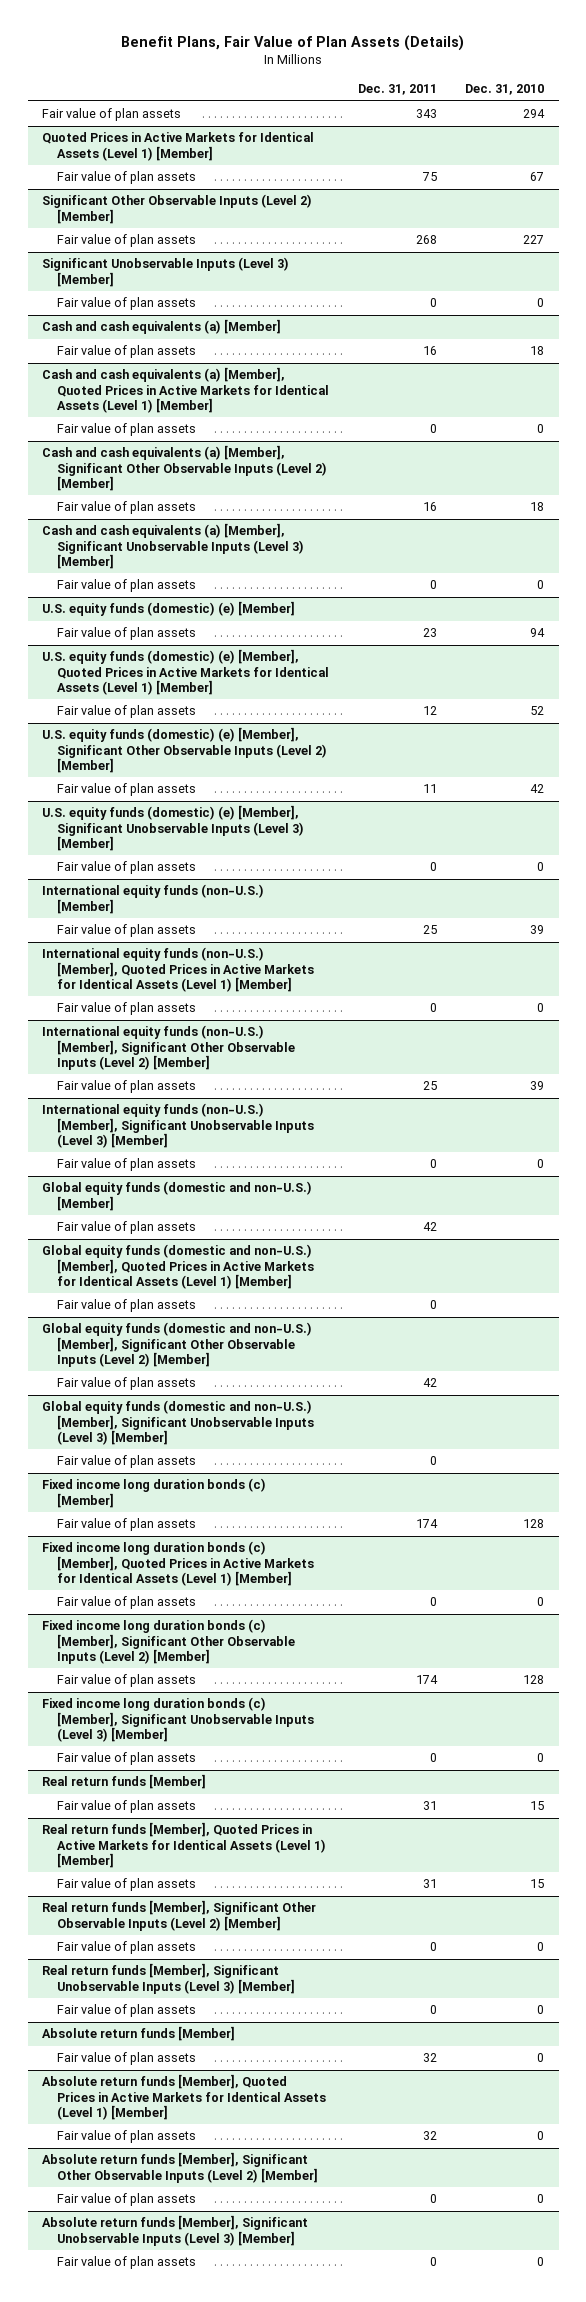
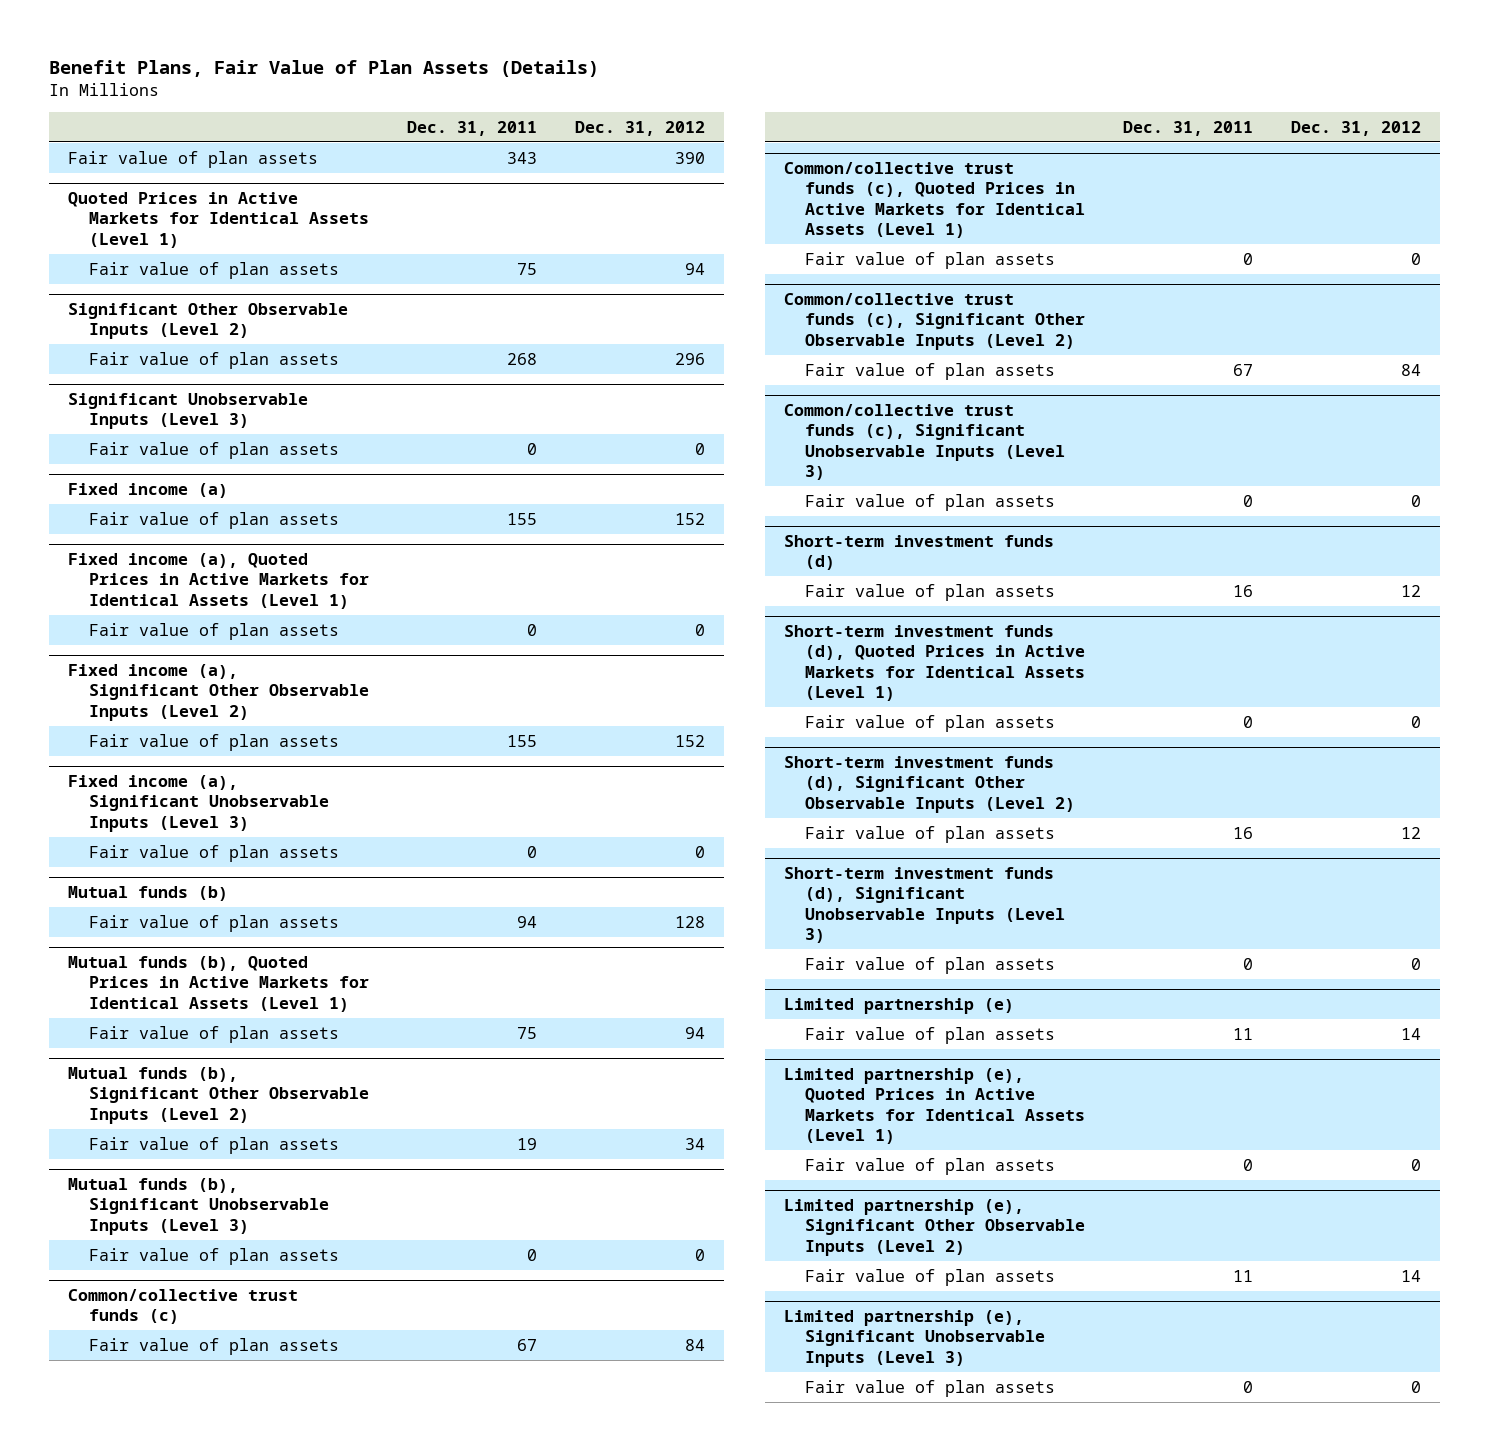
- | Dec. 31, 2011 | Dec. 31, 2010
+ | Dec. 31, 2011 | Dec. 31, 2012
- Quoted Prices in Active Markets for Identical Assets (Level 1) [Member]
+ Quoted Prices in Active Markets for Identical Assets (Level 1)
- Significant Other Observable Inputs (Level 2) [Member]
+ Significant Other Observable Inputs (Level 2)
- Significant Unobservable Inputs (Level 3) [Member]
- Fair value of plan assets | 0 | 0
- Cash and cash equivalents (a) [Member]
- Fair value of plan assets | 16 | 18
- Cash and cash equivalents (a) [Member], Quoted Prices in Active Markets for Identical Assets (Level 1) [Member]
- Fair value of plan assets | 0 | 0
- Cash and cash equivalents (a) [Member], Significant Other Observable Inputs (Level 2) [Member]
- Fair value of plan assets | 16 | 18
- Cash and cash equivalents (a) [Member], Significant Unobservable Inputs (Level 3) [Member]
- Fair value of plan assets | 0 | 0
- U.S. equity funds (domestic) (e) [Member]
- Fair value of plan assets | 23 | 94
- U.S. equity funds (domestic) (e) [Member], Quoted Prices in Active Markets for Identical Assets (Level 1) [Member]
- Fair value of plan assets | 12 | 52
- U.S. equity funds (domestic) (e) [Member], Significant Other Observable Inputs (Level 2) [Member]
- Fair value of plan assets | 11 | 42
- U.S. equity funds (domestic) (e) [Member], Significant Unobservable Inputs (Level 3) [Member]
- Fair value of plan assets | 0 | 0
- International equity funds (non-U.S.) [Member]
- Fair value of plan assets | 25 | 39
- International equity funds (non-U.S.) [Member], Quoted Prices in Active Markets for Identical Assets (Level 1) [Member]
+ Significant Unobservable Inputs (Level 3)
- International equity funds (non-U.S.) [Member], Significant Other Observable Inputs (Level 2) [Member]
- Fair value of plan assets | 25 | 39
- International equity funds (non-U.S.) [Member], Significant Unobservable Inputs (Level 3) [Member]
+ Fixed income (a)
+ Fair value of plan assets | 155 | 152
+ Fixed income (a), Quoted Prices in Active Markets for Identical Assets (Level 1)
- Global equity funds (domestic and non-U.S.) [Member]
- Fair value of plan assets | 42 |
- Global equity funds (domestic and non-U.S.) [Member], Quoted Prices in Active Markets for Identical Assets (Level 1) [Member]
+ Fixed income (a), Significant Other Observable Inputs (Level 2)
+ Fair value of plan assets | 155 | 152
+ Fixed income (a), Significant Unobservable Inputs (Level 3)
- Global equity funds (domestic and non-U.S.) [Member], Significant Other Observable Inputs (Level 2) [Member]
- Fair value of plan assets | 42 |
- Global equity funds (domestic and non-U.S.) [Member], Significant Unobservable Inputs (Level 3) [Member]
+ Mutual funds (b)
+ Fair value of plan assets | 94 | 128
+ Mutual funds (b), Quoted Prices in Active Markets for Identical Assets (Level 1)
+ Fair value of plan assets | 75 | 94
+ Mutual funds (b), Significant Other Observable Inputs (Level 2)
+ Fair value of plan assets | 19 | 34
+ Mutual funds (b), Significant Unobservable Inputs (Level 3)
- Fixed income long duration bonds (c) [Member]
- Fair value of plan assets | 174 | 128
- Fixed income long duration bonds (c) [Member], Quoted Prices in Active Markets for Identical Assets (Level 1) [Member]
+ Common/collective trust funds (c)
+ Fair value of plan assets | 67 | 84
+ Common/collective trust funds (c), Quoted Prices in Active Markets for Identical Assets (Level 1)
- Fixed income long duration bonds (c) [Member], Significant Other Observable Inputs (Level 2) [Member]
- Fair value of plan assets | 174 | 128
- Fixed income long duration bonds (c) [Member], Significant Unobservable Inputs (Level 3) [Member]
+ Common/collective trust funds (c), Significant Other Observable Inputs (Level 2)
+ Fair value of plan assets | 67 | 84
+ Common/collective trust funds (c), Significant Unobservable Inputs (Level 3)
- Real return funds [Member]
- Fair value of plan assets | 31 | 15
- Real return funds [Member], Quoted Prices in Active Markets for Identical Assets (Level 1) [Member]
- Fair value of plan assets | 31 | 15
- Real return funds [Member], Significant Other Observable Inputs (Level 2) [Member]
+ Short-term investment funds (d)
+ Fair value of plan assets | 16 | 12
+ Short-term investment funds (d), Quoted Prices in Active Markets for Identical Assets (Level 1)
- Real return funds [Member], Significant Unobservable Inputs (Level 3) [Member]
+ Short-term investment funds (d), Significant Other Observable Inputs (Level 2)
+ Fair value of plan assets | 16 | 12
+ Short-term investment funds (d), Significant Unobservable Inputs (Level 3)
- Absolute return funds [Member]
- Fair value of plan assets | 32 | 0
- Absolute return funds [Member], Quoted Prices in Active Markets for Identical Assets (Level 1) [Member]
- Fair value of plan assets | 32 | 0
- Absolute return funds [Member], Significant Other Observable Inputs (Level 2) [Member]
+ Limited partnership (e)
+ Fair value of plan assets | 11 | 14
+ Limited partnership (e), Quoted Prices in Active Markets for Identical Assets (Level 1)
- Absolute return funds [Member], Significant Unobservable Inputs (Level 3) [Member]
+ Limited partnership (e), Significant Other Observable Inputs (Level 2)
+ Fair value of plan assets | 11 | 14
+ Limited partnership (e), Significant Unobservable Inputs (Level 3)

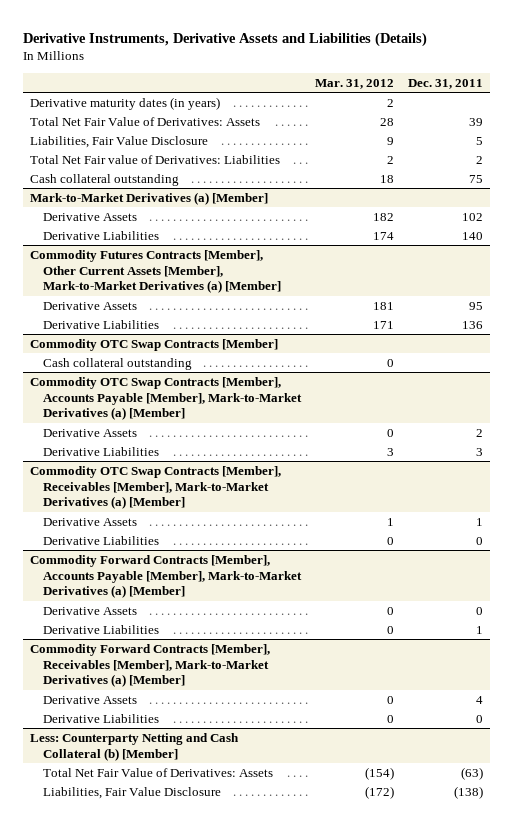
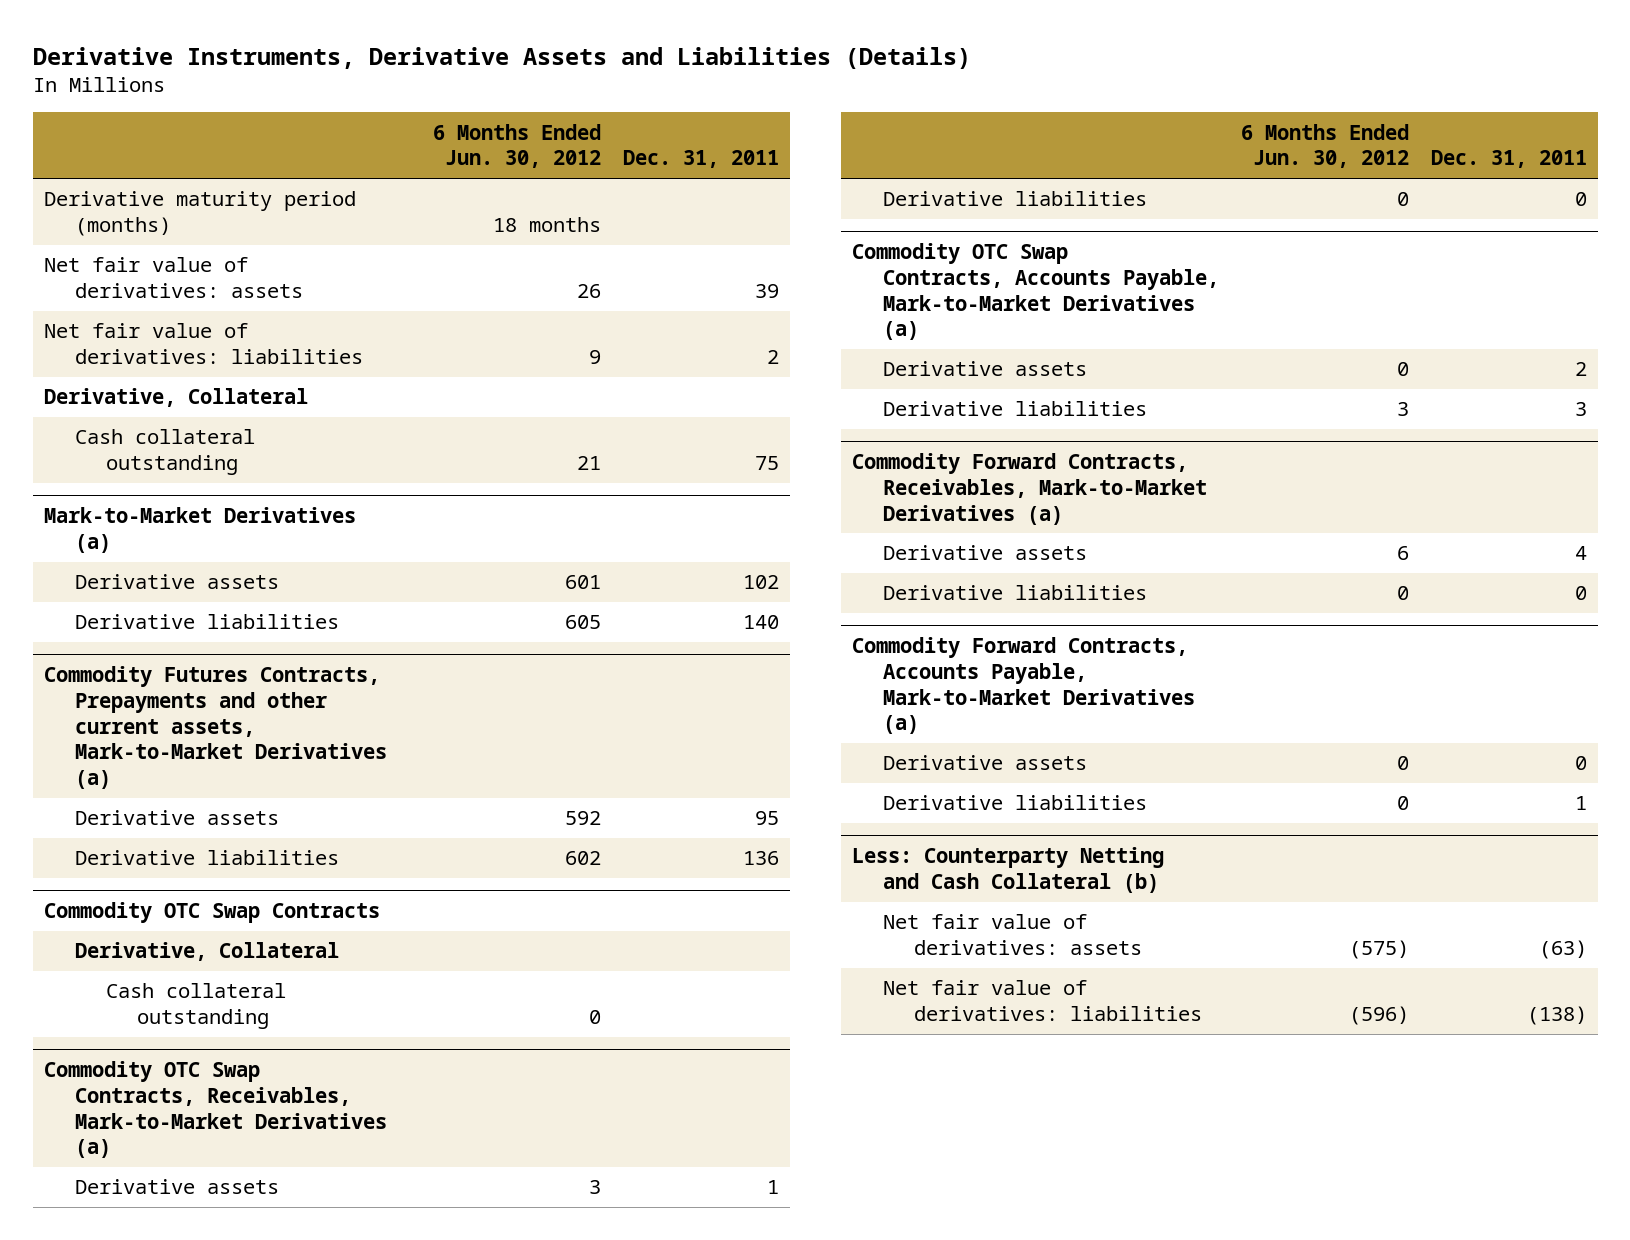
- | Mar. 31, 2012 | Dec. 31, 2011
+ | 6 Months Ended Jun. 30, 2012 | Dec. 31, 2011
- Derivative maturity dates (in years) | 2 |
- Total Net Fair Value of Derivatives: Assets | 28 | 39
- Liabilities, Fair Value Disclosure | 9 | 5
- Total Net Fair value of Derivatives: Liabilities | 2 | 2
+ Derivative maturity period (months) | 18 months |
+ Net fair value of derivatives: assets | 26 | 39
+ Net fair value of derivatives: liabilities | 9 | 2
+ Derivative, Collateral
- Mark-to-Market Derivatives (a) [Member]
- Derivative Assets | 182 | 102
- Derivative Liabilities | 174 | 140
- Commodity Futures Contracts [Member], Other Current Assets [Member], Mark-to-Market Derivatives (a) [Member]
- Derivative Assets | 181 | 95
- Derivative Liabilities | 171 | 136
- Commodity OTC Swap Contracts [Member]
+ Mark-to-Market Derivatives (a)
+ Derivative assets | 601 | 102
+ Derivative liabilities | 605 | 140
+ Commodity Futures Contracts, Prepayments and other current assets, Mark-to-Market Derivatives (a)
+ Derivative assets | 592 | 95
+ Derivative liabilities | 602 | 136
+ Commodity OTC Swap Contracts
+ Derivative, Collateral
- Commodity OTC Swap Contracts [Member], Accounts Payable [Member], Mark-to-Market Derivatives (a) [Member]
- Derivative Assets | 0 | 2
- Derivative Liabilities | 3 | 3
- Commodity OTC Swap Contracts [Member], Receivables [Member], Mark-to-Market Derivatives (a) [Member]
- Derivative Assets | 1 | 1
- Derivative Liabilities | 0 | 0
- Commodity Forward Contracts [Member], Accounts Payable [Member], Mark-to-Market Derivatives (a) [Member]
- Derivative Assets | 0 | 0
- Derivative Liabilities | 0 | 1
- Commodity Forward Contracts [Member], Receivables [Member], Mark-to-Market Derivatives (a) [Member]
- Derivative Assets | 0 | 4
- Derivative Liabilities | 0 | 0
- Less: Counterparty Netting and Cash Collateral (b) [Member]
- Total Net Fair Value of Derivatives: Assets | (154) | (63)
- Liabilities, Fair Value Disclosure | (172) | (138)
+ Commodity OTC Swap Contracts, Receivables, Mark-to-Market Derivatives (a)
+ Derivative assets | 3 | 1
+ Derivative liabilities | 0 | 0
+ Commodity OTC Swap Contracts, Accounts Payable, Mark-to-Market Derivatives (a)
+ Derivative assets | 0 | 2
+ Derivative liabilities | 3 | 3
+ Commodity Forward Contracts, Receivables, Mark-to-Market Derivatives (a)
+ Derivative assets | 6 | 4
+ Derivative liabilities | 0 | 0
+ Commodity Forward Contracts, Accounts Payable, Mark-to-Market Derivatives (a)
+ Derivative assets | 0 | 0
+ Derivative liabilities | 0 | 1
+ Less: Counterparty Netting and Cash Collateral (b)
+ Net fair value of derivatives: assets | (575) | (63)
+ Net fair value of derivatives: liabilities | (596) | (138)

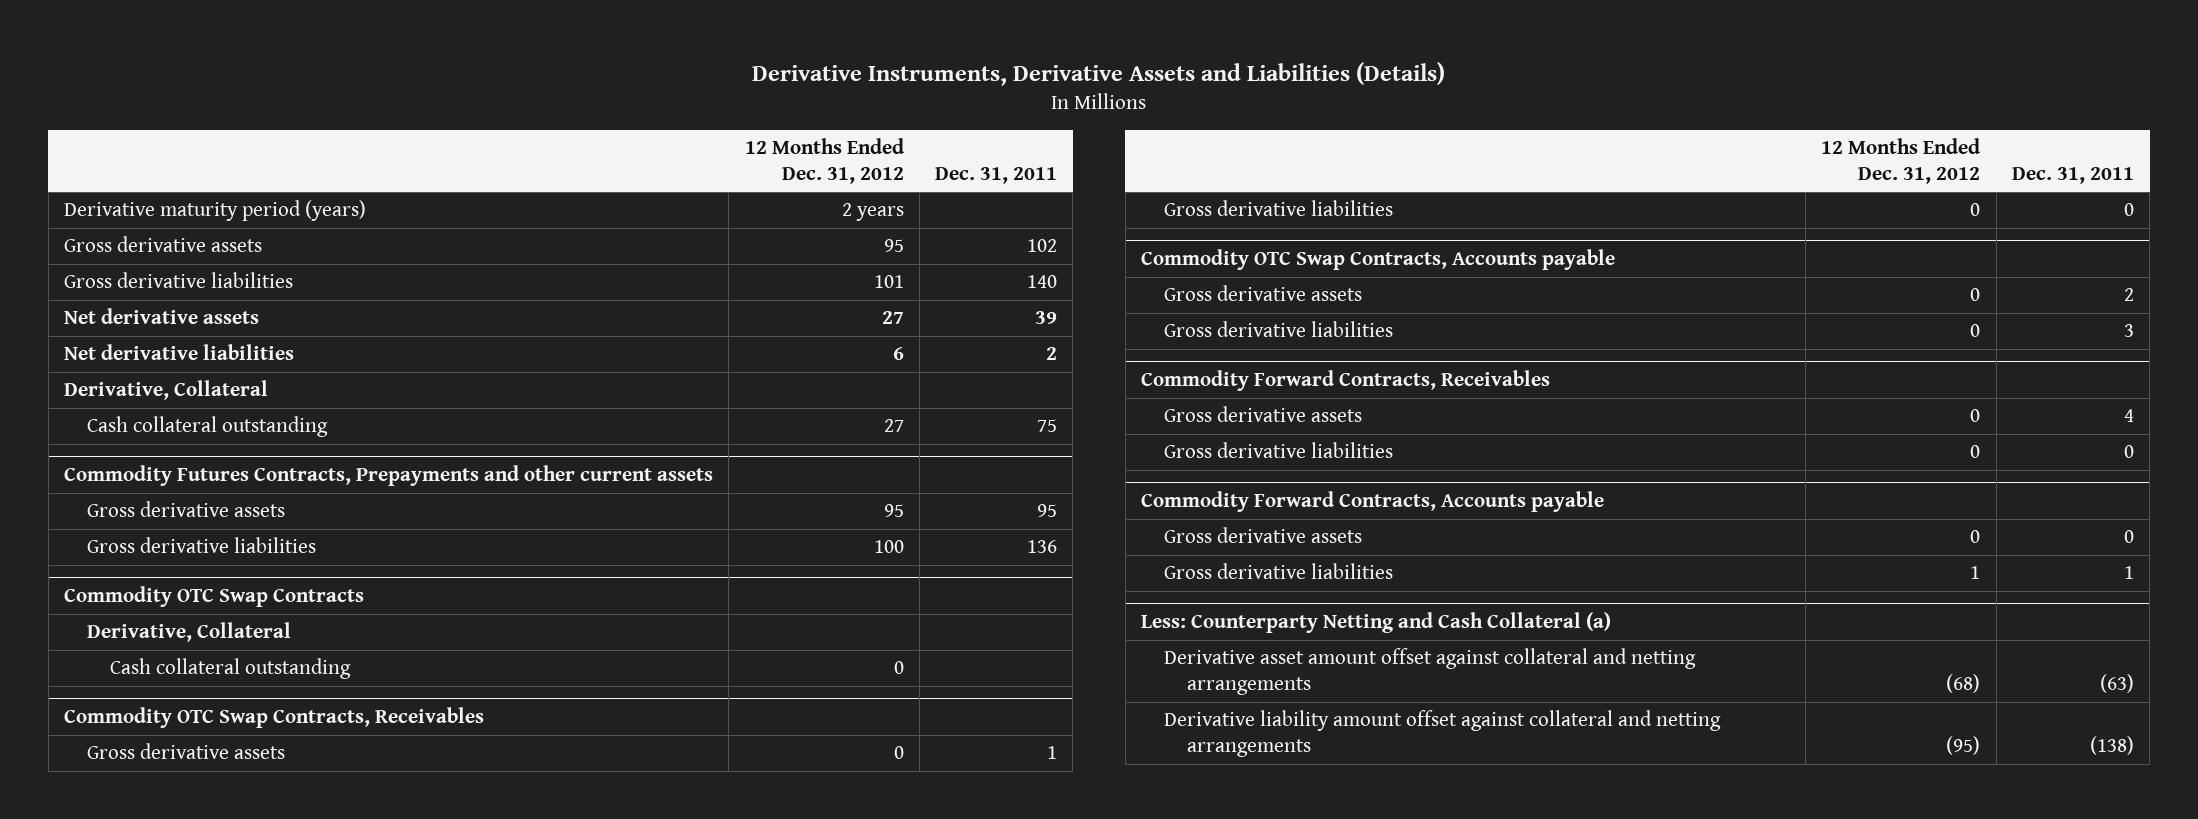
- | 6 Months Ended Jun. 30, 2012 | Dec. 31, 2011
+ | 12 Months Ended Dec. 31, 2012 | Dec. 31, 2011
- Derivative maturity period (months) | 18 months |
- Net fair value of derivatives: assets | 26 | 39
- Net fair value of derivatives: liabilities | 9 | 2
+ Derivative maturity period (years) | 2 years |
+ Gross derivative assets | 95 | 102
+ Gross derivative liabilities | 101 | 140
+ Net derivative assets | 27 | 39
+ Net derivative liabilities | 6 | 2
- Mark-to-Market Derivatives (a)
- Derivative assets | 601 | 102
- Derivative liabilities | 605 | 140
- Commodity Futures Contracts, Prepayments and other current assets, Mark-to-Market Derivatives (a)
- Derivative assets | 592 | 95
- Derivative liabilities | 602 | 136
+ Commodity Futures Contracts, Prepayments and other current assets
+ Gross derivative assets | 95 | 95
+ Gross derivative liabilities | 100 | 136
- Commodity OTC Swap Contracts, Receivables, Mark-to-Market Derivatives (a)
- Derivative assets | 3 | 1
- Derivative liabilities | 0 | 0
- Commodity OTC Swap Contracts, Accounts Payable, Mark-to-Market Derivatives (a)
- Derivative assets | 0 | 2
- Derivative liabilities | 3 | 3
- Commodity Forward Contracts, Receivables, Mark-to-Market Derivatives (a)
- Derivative assets | 6 | 4
- Derivative liabilities | 0 | 0
- Commodity Forward Contracts, Accounts Payable, Mark-to-Market Derivatives (a)
- Derivative assets | 0 | 0
- Derivative liabilities | 0 | 1
- Less: Counterparty Netting and Cash Collateral (b)
- Net fair value of derivatives: assets | (575) | (63)
- Net fair value of derivatives: liabilities | (596) | (138)
+ Commodity OTC Swap Contracts, Receivables
+ Gross derivative assets | 0 | 1
+ Gross derivative liabilities | 0 | 0
+ Commodity OTC Swap Contracts, Accounts payable
+ Gross derivative assets | 0 | 2
+ Gross derivative liabilities | 0 | 3
+ Commodity Forward Contracts, Receivables
+ Gross derivative assets | 0 | 4
+ Gross derivative liabilities | 0 | 0
+ Commodity Forward Contracts, Accounts payable
+ Gross derivative assets | 0 | 0
+ Gross derivative liabilities | 1 | 1
+ Less: Counterparty Netting and Cash Collateral (a)
+ Derivative asset amount offset against collateral and netting arrangements | (68) | (63)
+ Derivative liability amount offset against collateral and netting arrangements | (95) | (138)

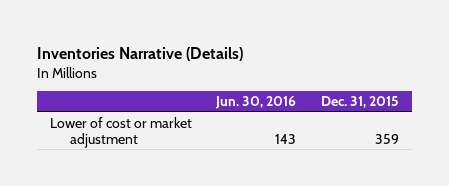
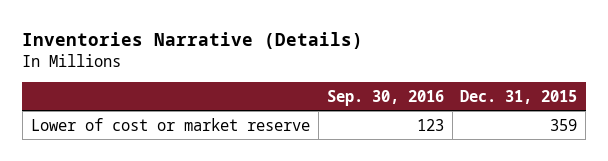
- | Jun. 30, 2016 | Dec. 31, 2015
+ | Sep. 30, 2016 | Dec. 31, 2015
- Lower of cost or market adjustment | 143 | 359
+ Lower of cost or market reserve | 123 | 359

